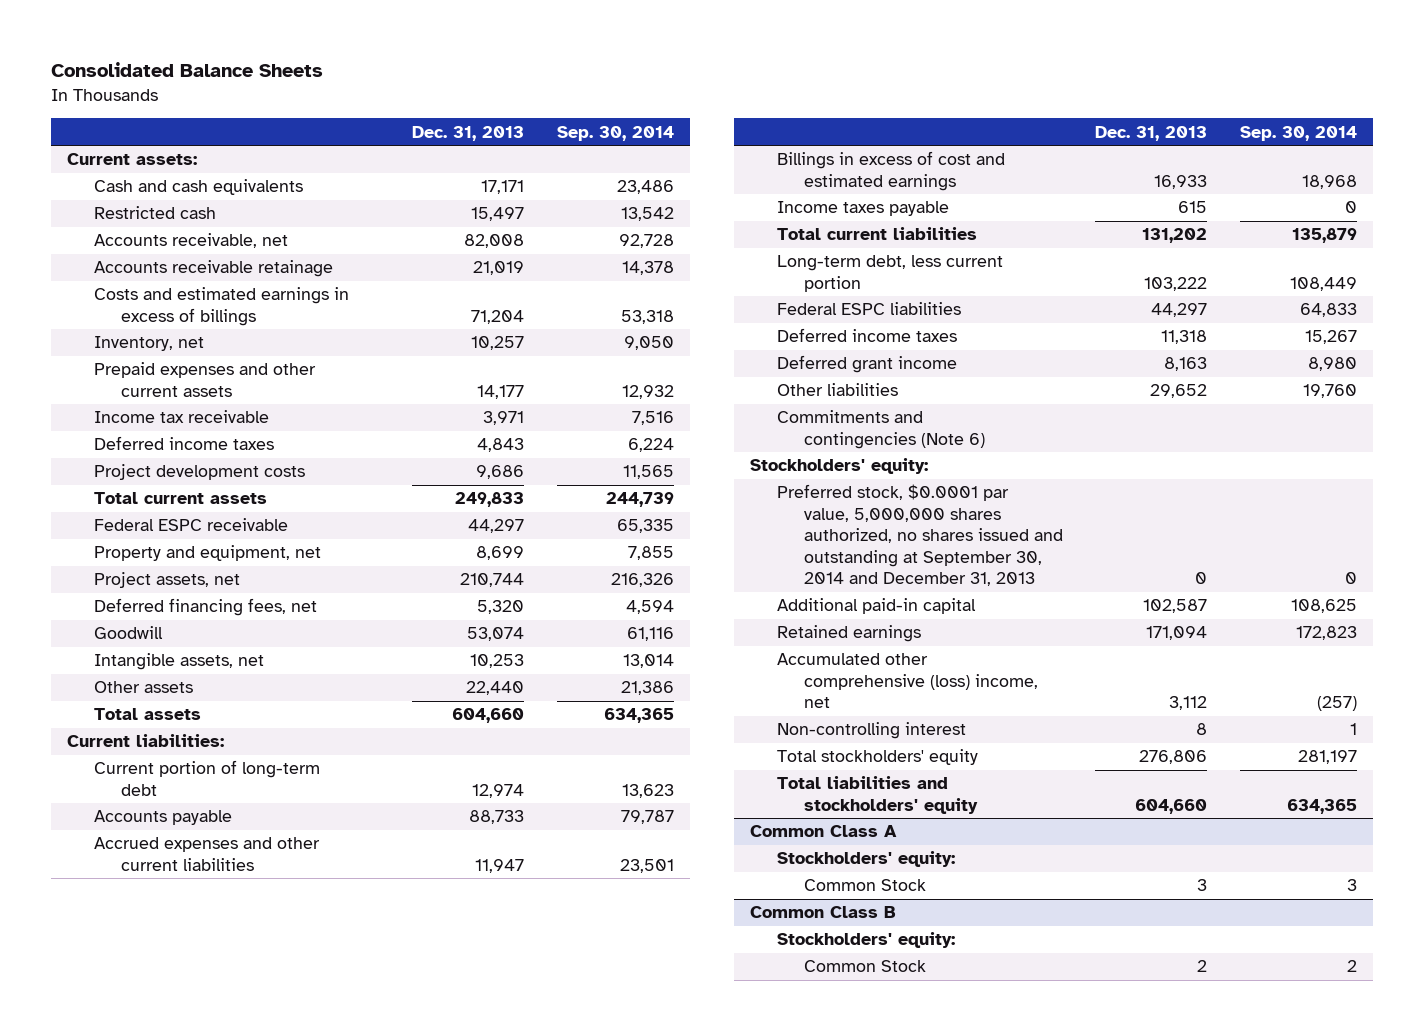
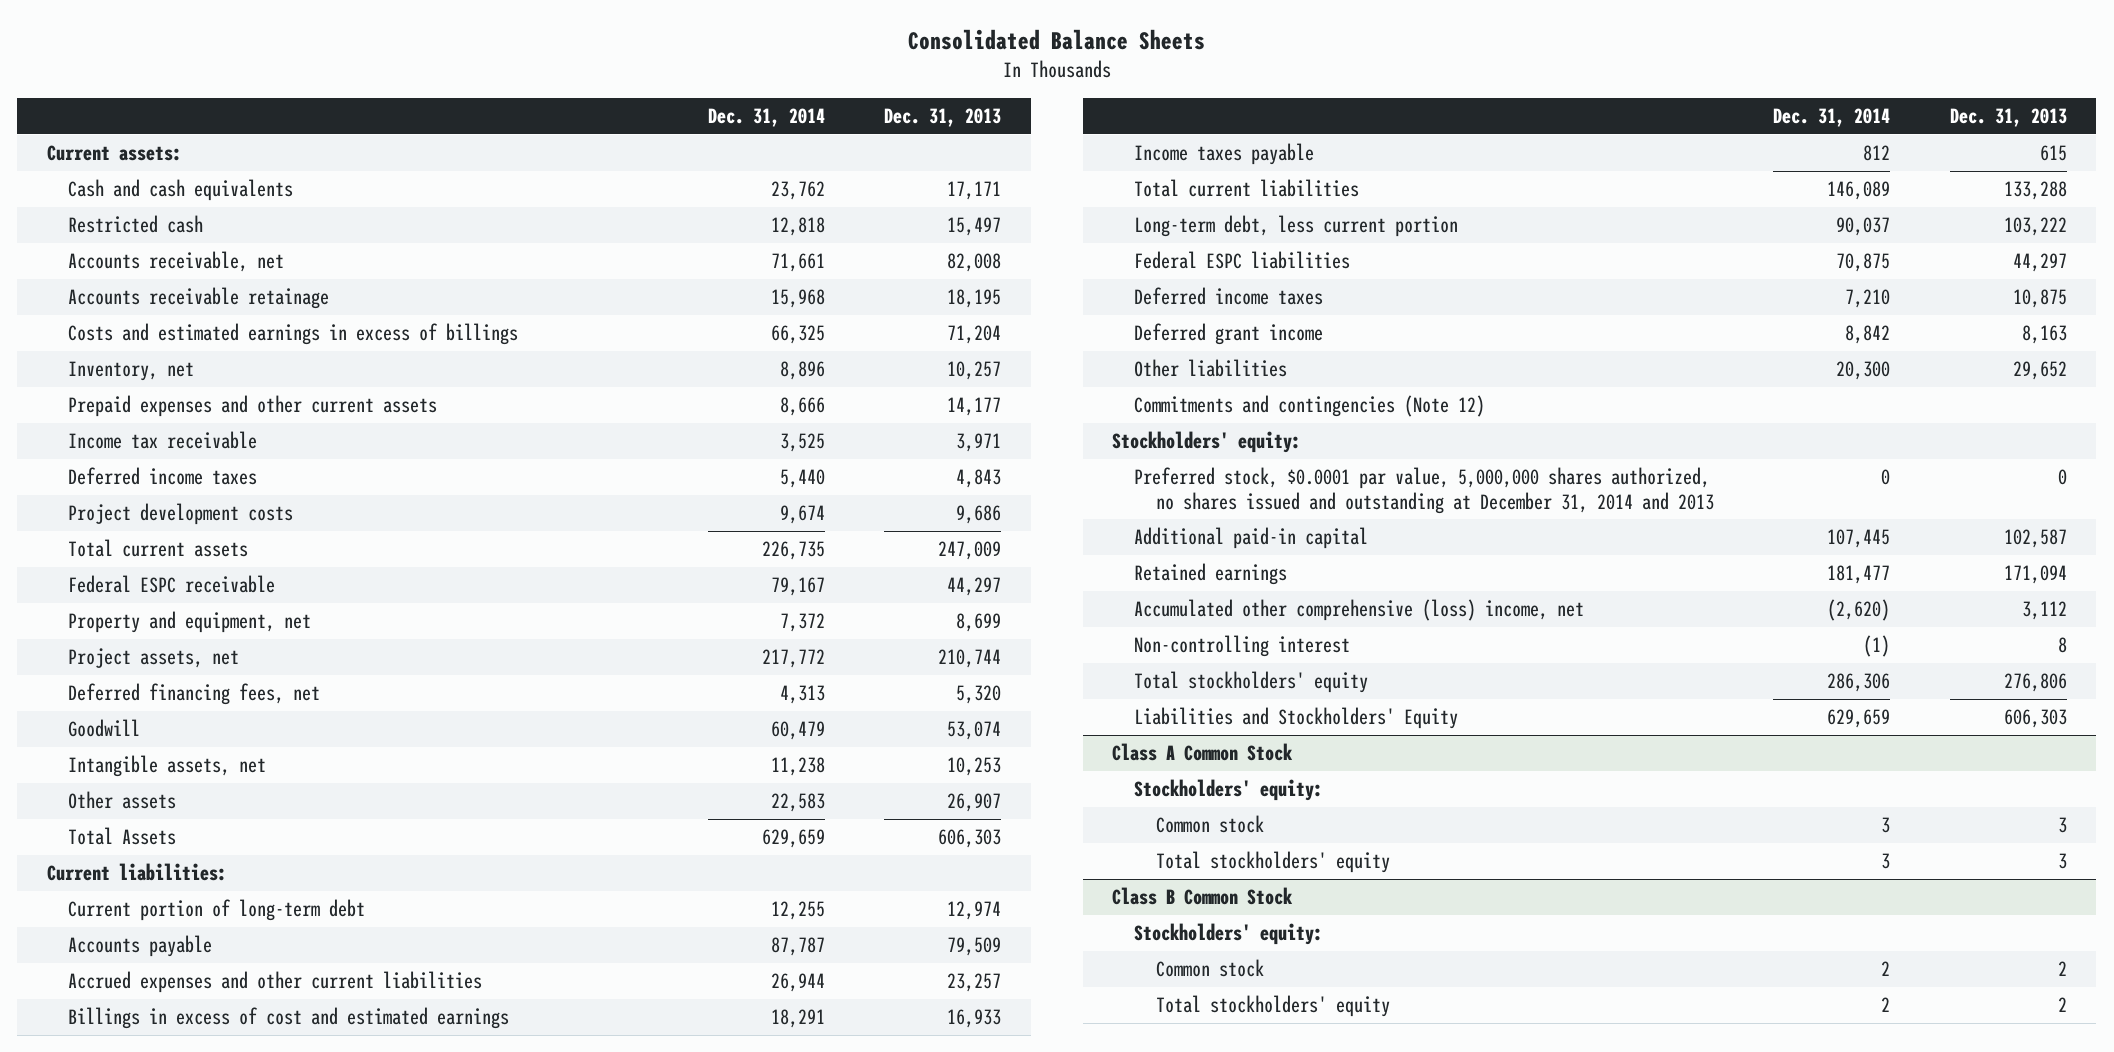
- | Dec. 31, 2013 | Sep. 30, 2014
+ | Dec. 31, 2014 | Dec. 31, 2013
- Accounts receivable retainage | 21,019 | 14,378
+ Accounts receivable retainage | 15,968 | 18,195
- Total current assets | 249,833 | 244,739
+ Total current assets | 226,735 | 247,009
- Other assets | 22,440 | 21,386
- Total assets | 604,660 | 634,365
+ Other assets | 22,583 | 26,907
+ Total Assets | 629,659 | 606,303
- Accounts payable | 88,733 | 79,787
- Accrued expenses and other current liabilities | 11,947 | 23,501
+ Accounts payable | 87,787 | 79,509
+ Accrued expenses and other current liabilities | 26,944 | 23,257
- Total current liabilities | 131,202 | 135,879
+ Total current liabilities | 146,089 | 133,288
- Deferred income taxes | 11,318 | 15,267
+ Deferred income taxes | 7,210 | 10,875
- Commitments and contingencies (Note 6)
+ Commitments and contingencies (Note 12)
- Preferred stock, $0.0001 par value, 5,000,000 shares authorized, no shares issued and outstanding at September 30, 2014 and December 31, 2013 | 0 | 0
+ Preferred stock, $0.0001 par value, 5,000,000 shares authorized, no shares issued and outstanding at December 31, 2014 and 2013 | 0 | 0
- Total liabilities and stockholders' equity | 604,660 | 634,365
- Common Class A
+ Liabilities and Stockholders' Equity | 629,659 | 606,303
+ Class A Common Stock
- Common Stock | 3 | 3
- Common Class B
+ Common stock | 3 | 3
+ Total stockholders' equity | 3 | 3
+ Class B Common Stock
- Common Stock | 2 | 2
+ Common stock | 2 | 2
+ Total stockholders' equity | 2 | 2

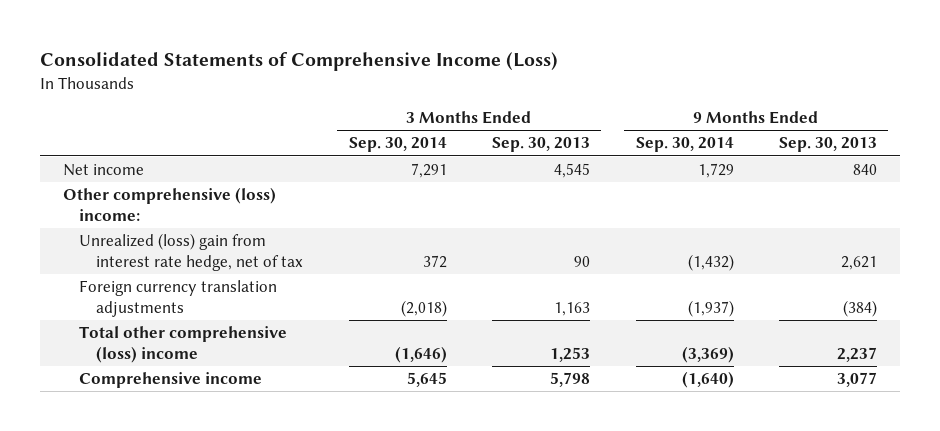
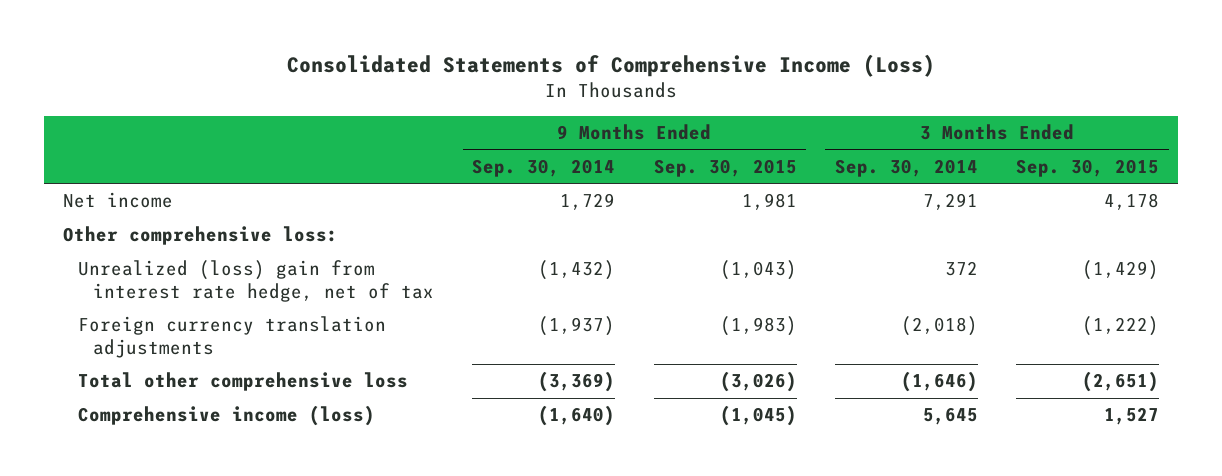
- | 3 Months Ended Sep. 30, 2014 | 3 Months Ended Sep. 30, 2013 | 9 Months Ended Sep. 30, 2014 | 9 Months Ended Sep. 30, 2013
+ | 9 Months Ended Sep. 30, 2014 | 9 Months Ended Sep. 30, 2015 | 3 Months Ended Sep. 30, 2014 | 3 Months Ended Sep. 30, 2015
- Other comprehensive (loss) income:
+ Other comprehensive loss:
- Total other comprehensive (loss) income | (1,646) | 1,253 | (3,369) | 2,237
- Comprehensive income | 5,645 | 5,798 | (1,640) | 3,077
+ Total other comprehensive loss | (3,369) | (3,026) | (1,646) | (2,651)
+ Comprehensive income (loss) | (1,640) | (1,045) | 5,645 | 1,527

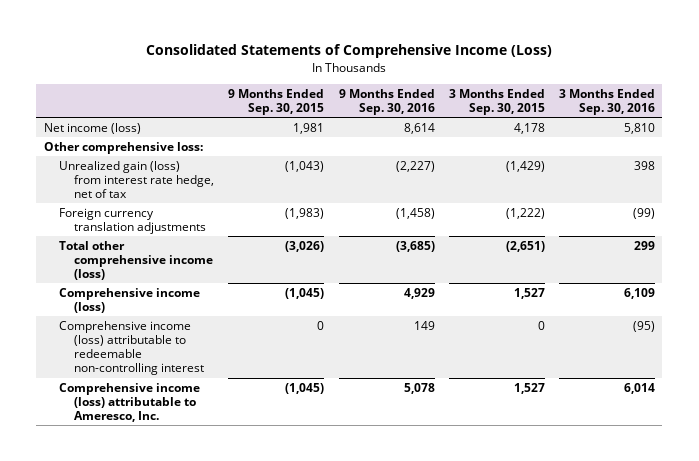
- | 9 Months Ended Sep. 30, 2014 | 9 Months Ended Sep. 30, 2015 | 3 Months Ended Sep. 30, 2014 | 3 Months Ended Sep. 30, 2015
+ | 9 Months Ended Sep. 30, 2015 | 9 Months Ended Sep. 30, 2016 | 3 Months Ended Sep. 30, 2015 | 3 Months Ended Sep. 30, 2016
- Net income | 1,729 | 1,981 | 7,291 | 4,178
+ Net income (loss) | 1,981 | 8,614 | 4,178 | 5,810
- Unrealized (loss) gain from interest rate hedge, net of tax | (1,432) | (1,043) | 372 | (1,429)
+ Unrealized gain (loss) from interest rate hedge, net of tax | (1,043) | (2,227) | (1,429) | 398
- Total other comprehensive loss | (3,369) | (3,026) | (1,646) | (2,651)
+ Total other comprehensive income (loss) | (3,026) | (3,685) | (2,651) | 299
+ Comprehensive income (loss) attributable to redeemable non-controlling interest | 0 | 149 | 0 | (95)
+ Comprehensive income (loss) attributable to Ameresco, Inc. | (1,045) | 5,078 | 1,527 | 6,014

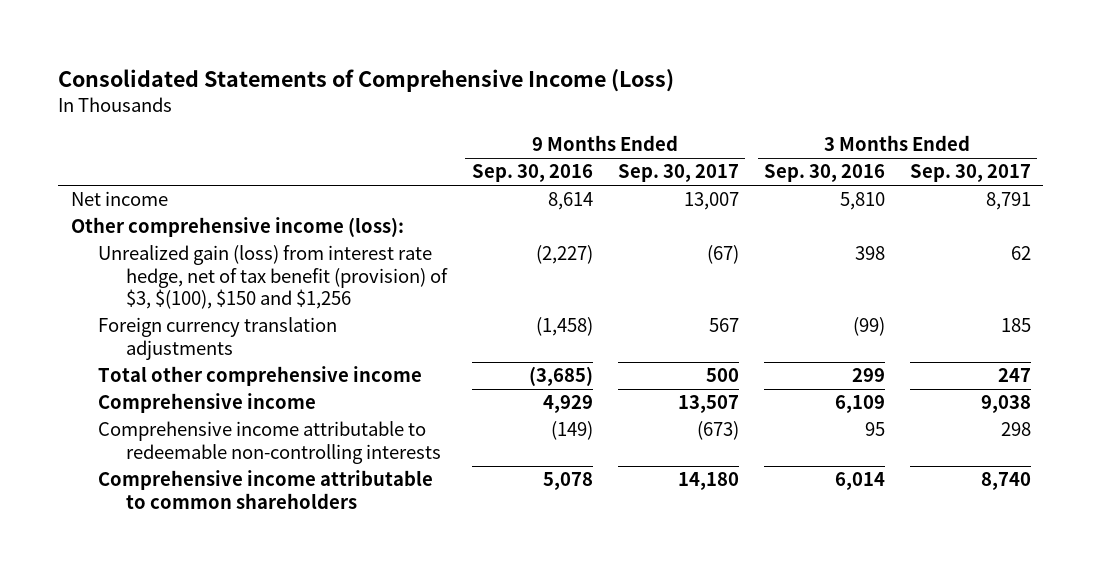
- | 9 Months Ended Sep. 30, 2015 | 9 Months Ended Sep. 30, 2016 | 3 Months Ended Sep. 30, 2015 | 3 Months Ended Sep. 30, 2016
+ | 9 Months Ended Sep. 30, 2016 | 9 Months Ended Sep. 30, 2017 | 3 Months Ended Sep. 30, 2016 | 3 Months Ended Sep. 30, 2017
- Net income (loss) | 1,981 | 8,614 | 4,178 | 5,810
- Other comprehensive loss:
- Unrealized gain (loss) from interest rate hedge, net of tax | (1,043) | (2,227) | (1,429) | 398
+ Net income | 8,614 | 13,007 | 5,810 | 8,791
+ Other comprehensive income (loss):
+ Unrealized gain (loss) from interest rate hedge, net of tax benefit (provision) of $3, $(100), $150 and $1,256 | (2,227) | (67) | 398 | 62
- Total other comprehensive income (loss) | (3,026) | (3,685) | (2,651) | 299
- Comprehensive income (loss) | (1,045) | 4,929 | 1,527 | 6,109
- Comprehensive income (loss) attributable to redeemable non-controlling interest | 0 | 149 | 0 | (95)
- Comprehensive income (loss) attributable to Ameresco, Inc. | (1,045) | 5,078 | 1,527 | 6,014
+ Total other comprehensive income | (3,685) | 500 | 299 | 247
+ Comprehensive income | 4,929 | 13,507 | 6,109 | 9,038
+ Comprehensive income attributable to redeemable non-controlling interests | (149) | (673) | 95 | 298
+ Comprehensive income attributable to common shareholders | 5,078 | 14,180 | 6,014 | 8,740

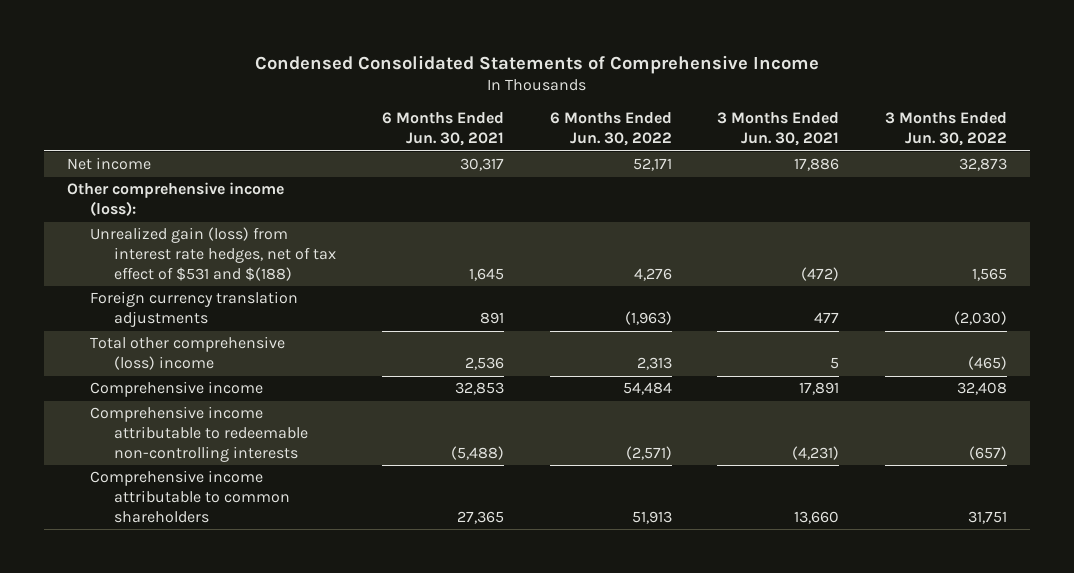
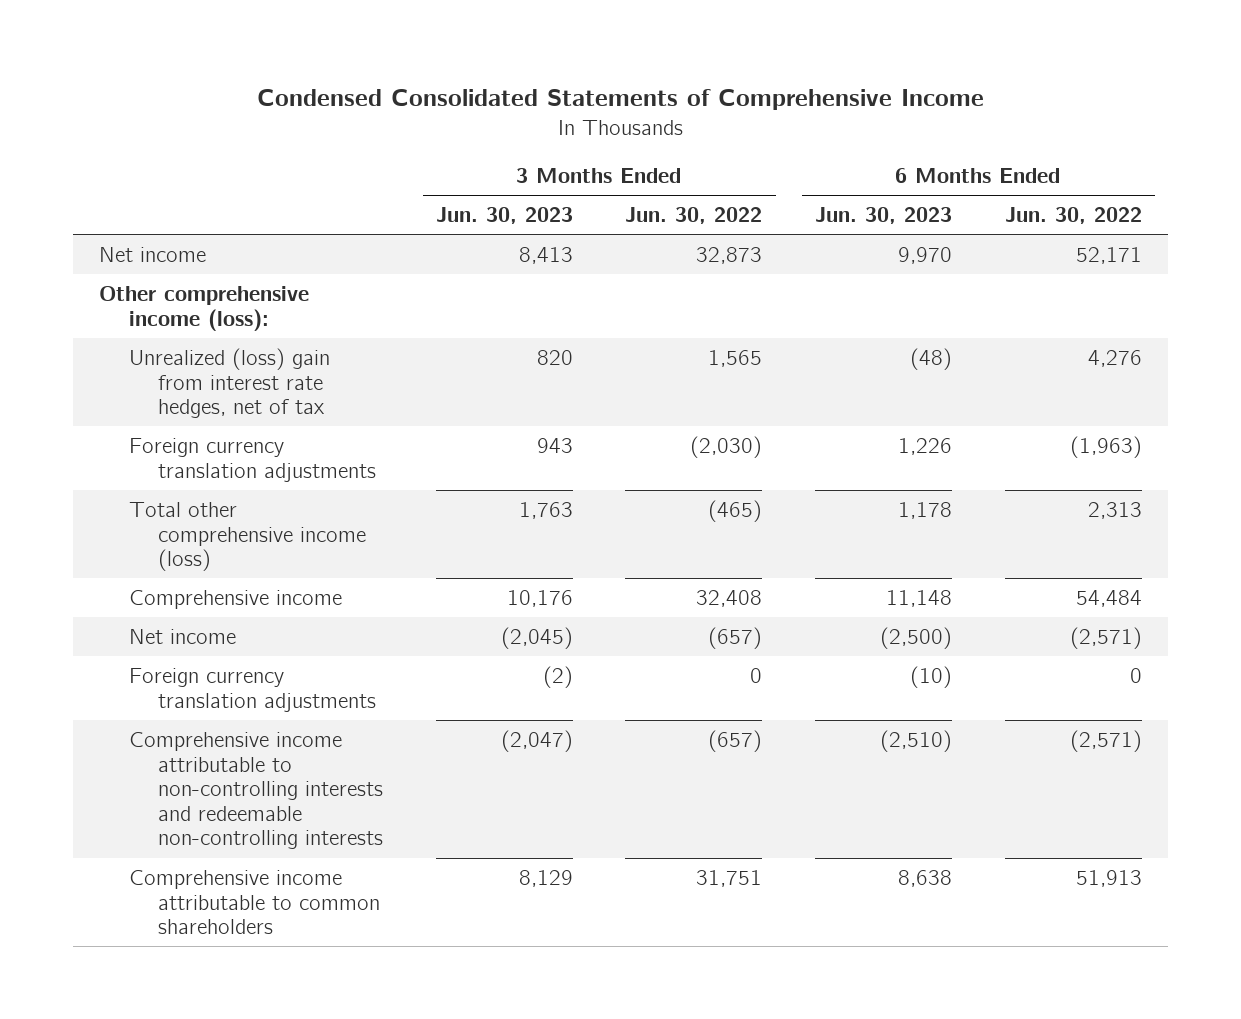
- | 6 Months Ended Jun. 30, 2021 | 6 Months Ended Jun. 30, 2022 | 3 Months Ended Jun. 30, 2021 | 3 Months Ended Jun. 30, 2022
+ | 3 Months Ended Jun. 30, 2023 | 3 Months Ended Jun. 30, 2022 | 6 Months Ended Jun. 30, 2023 | 6 Months Ended Jun. 30, 2022
- Unrealized gain (loss) from interest rate hedges, net of tax effect of $531 and $(188) | 1,645 | 4,276 | (472) | 1,565
+ Unrealized (loss) gain from interest rate hedges, net of tax | 820 | 1,565 | (48) | 4,276
- Total other comprehensive (loss) income | 2,536 | 2,313 | 5 | (465)
+ Total other comprehensive income (loss) | 1,763 | (465) | 1,178 | 2,313
- Comprehensive income attributable to redeemable non-controlling interests | (5,488) | (2,571) | (4,231) | (657)
+ Net income | (2,045) | (657) | (2,500) | (2,571)
+ Foreign currency translation adjustments | (2) | 0 | (10) | 0
+ Comprehensive income attributable to non-controlling interests and redeemable non-controlling interests | (2,047) | (657) | (2,510) | (2,571)

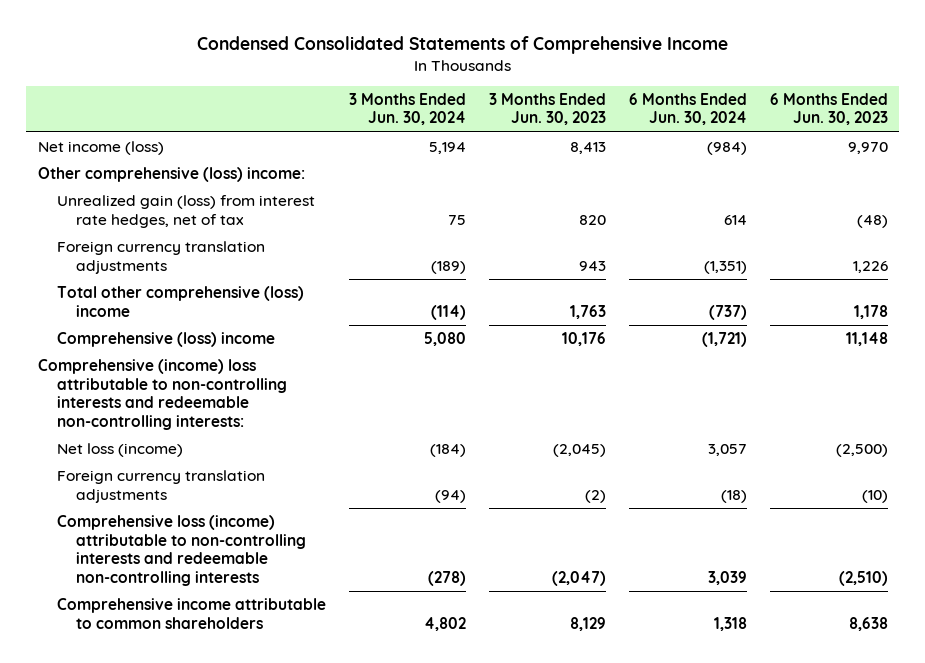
- | 3 Months Ended Jun. 30, 2023 | 3 Months Ended Jun. 30, 2022 | 6 Months Ended Jun. 30, 2023 | 6 Months Ended Jun. 30, 2022
+ | 3 Months Ended Jun. 30, 2024 | 3 Months Ended Jun. 30, 2023 | 6 Months Ended Jun. 30, 2024 | 6 Months Ended Jun. 30, 2023
- Net income | 8,413 | 32,873 | 9,970 | 52,171
- Other comprehensive income (loss):
- Unrealized (loss) gain from interest rate hedges, net of tax | 820 | 1,565 | (48) | 4,276
+ Net income (loss) | 5,194 | 8,413 | (984) | 9,970
+ Other comprehensive (loss) income:
+ Unrealized gain (loss) from interest rate hedges, net of tax | 75 | 820 | 614 | (48)
- Total other comprehensive income (loss) | 1,763 | (465) | 1,178 | 2,313
- Comprehensive income | 10,176 | 32,408 | 11,148 | 54,484
- Net income | (2,045) | (657) | (2,500) | (2,571)
+ Total other comprehensive (loss) income | (114) | 1,763 | (737) | 1,178
+ Comprehensive (loss) income | 5,080 | 10,176 | (1,721) | 11,148
+ Comprehensive (income) loss attributable to non-controlling interests and redeemable non-controlling interests:
+ Net loss (income) | (184) | (2,045) | 3,057 | (2,500)
- Comprehensive income attributable to non-controlling interests and redeemable non-controlling interests | (2,047) | (657) | (2,510) | (2,571)
+ Comprehensive loss (income) attributable to non-controlling interests and redeemable non-controlling interests | (278) | (2,047) | 3,039 | (2,510)

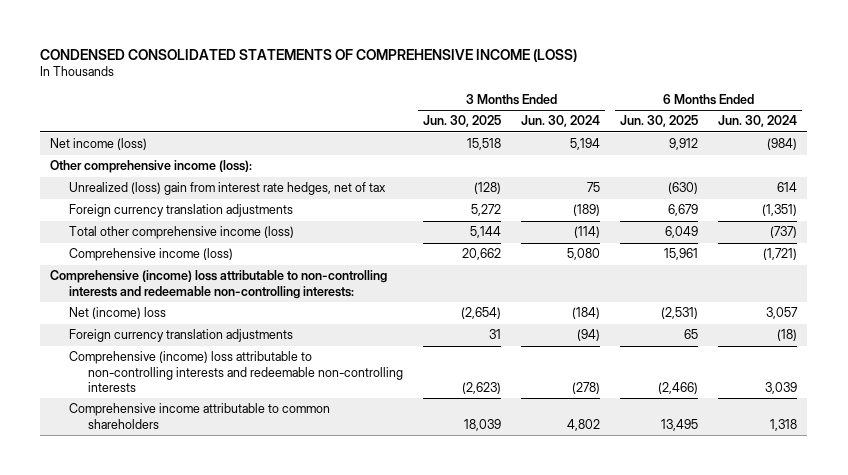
- Condensed Consolidated Statements of Comprehensive Income
+ CONDENSED CONSOLIDATED STATEMENTS OF COMPREHENSIVE INCOME (LOSS)
- | 3 Months Ended Jun. 30, 2024 | 3 Months Ended Jun. 30, 2023 | 6 Months Ended Jun. 30, 2024 | 6 Months Ended Jun. 30, 2023
+ | 3 Months Ended Jun. 30, 2025 | 3 Months Ended Jun. 30, 2024 | 6 Months Ended Jun. 30, 2025 | 6 Months Ended Jun. 30, 2024
- Other comprehensive (loss) income:
- Unrealized gain (loss) from interest rate hedges, net of tax | 75 | 820 | 614 | (48)
+ Other comprehensive income (loss):
+ Unrealized (loss) gain from interest rate hedges, net of tax | (128) | 75 | (630) | 614
- Total other comprehensive (loss) income | (114) | 1,763 | (737) | 1,178
- Comprehensive (loss) income | 5,080 | 10,176 | (1,721) | 11,148
+ Total other comprehensive income (loss) | 5,144 | (114) | 6,049 | (737)
+ Comprehensive income (loss) | 20,662 | 5,080 | 15,961 | (1,721)
- Net loss (income) | (184) | (2,045) | 3,057 | (2,500)
+ Net (income) loss | (2,654) | (184) | (2,531) | 3,057
- Comprehensive loss (income) attributable to non-controlling interests and redeemable non-controlling interests | (278) | (2,047) | 3,039 | (2,510)
+ Comprehensive (income) loss attributable to non-controlling interests and redeemable non-controlling interests | (2,623) | (278) | (2,466) | 3,039

